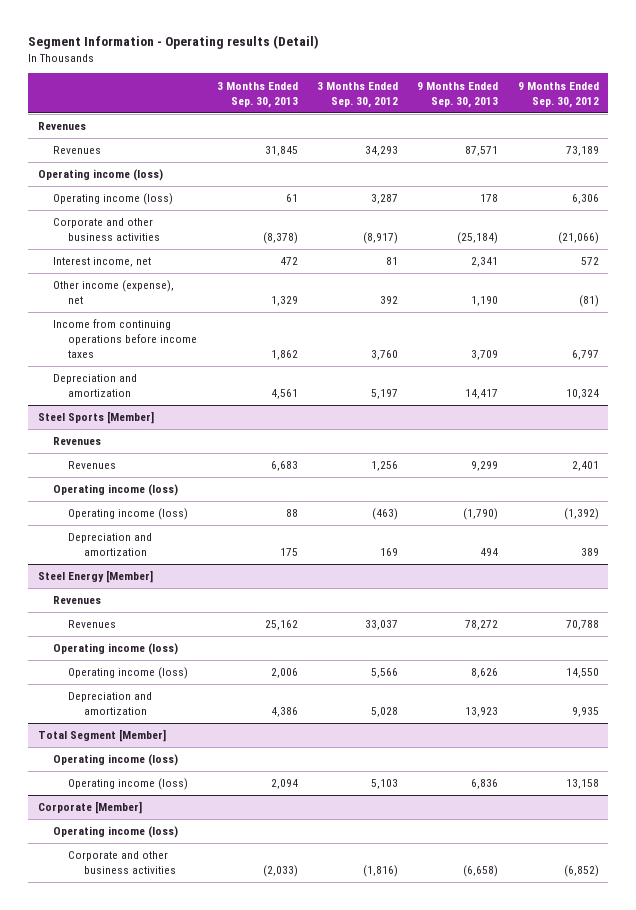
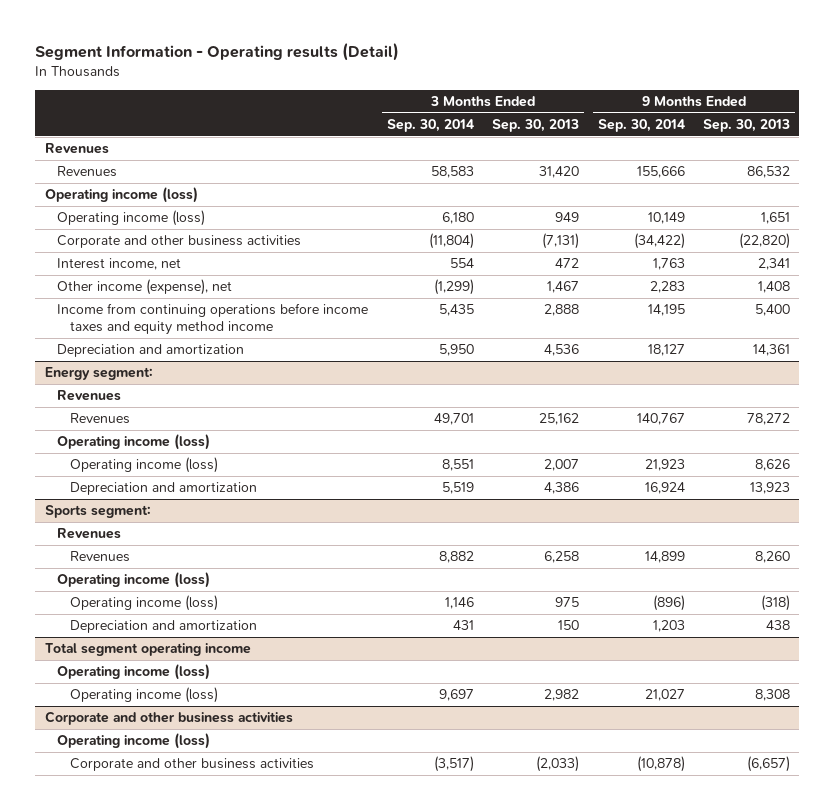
- | 3 Months Ended Sep. 30, 2013 | 3 Months Ended Sep. 30, 2012 | 9 Months Ended Sep. 30, 2013 | 9 Months Ended Sep. 30, 2012
+ | 3 Months Ended Sep. 30, 2014 | 3 Months Ended Sep. 30, 2013 | 9 Months Ended Sep. 30, 2014 | 9 Months Ended Sep. 30, 2013
- Revenues | 31,845 | 34,293 | 87,571 | 73,189
+ Revenues | 58,583 | 31,420 | 155,666 | 86,532
- Operating income (loss) | 61 | 3,287 | 178 | 6,306
- Corporate and other business activities | (8,378) | (8,917) | (25,184) | (21,066)
+ Operating income (loss) | 6,180 | 949 | 10,149 | 1,651
+ Corporate and other business activities | (11,804) | (7,131) | (34,422) | (22,820)
- Other income (expense), net | 1,329 | 392 | 1,190 | (81)
- Income from continuing operations before income taxes | 1,862 | 3,760 | 3,709 | 6,797
- Depreciation and amortization | 4,561 | 5,197 | 14,417 | 10,324
- Steel Sports [Member]
- Revenues
- Revenues | 6,683 | 1,256 | 9,299 | 2,401
- Operating income (loss)
- Operating income (loss) | 88 | (463) | (1,790) | (1,392)
- Depreciation and amortization | 175 | 169 | 494 | 389
- Steel Energy [Member]
+ Other income (expense), net | (1,299) | 1,467 | 2,283 | 1,408
+ Income from continuing operations before income taxes and equity method income | 5,435 | 2,888 | 14,195 | 5,400
+ Depreciation and amortization | 5,950 | 4,536 | 18,127 | 14,361
+ Energy segment:
- Operating income (loss) | 2,006 | 5,566 | 8,626 | 14,550
+ Operating income (loss) | 8,551 | 2,007 | 21,923 | 8,626
- Total Segment [Member]
+ Sports segment:
+ Revenues
+ Revenues | 8,882 | 6,258 | 14,899 | 8,260
- Operating income (loss) | 2,094 | 5,103 | 6,836 | 13,158
- Corporate [Member]
+ Operating income (loss) | 1,146 | 975 | (896) | (318)
+ Depreciation and amortization | 431 | 150 | 1,203 | 438
+ Total segment operating income
- Corporate and other business activities | (2,033) | (1,816) | (6,658) | (6,852)
+ Operating income (loss) | 9,697 | 2,982 | 21,027 | 8,308
+ Corporate and other business activities
+ Operating income (loss)
+ Corporate and other business activities | (3,517) | (2,033) | (10,878) | (6,657)

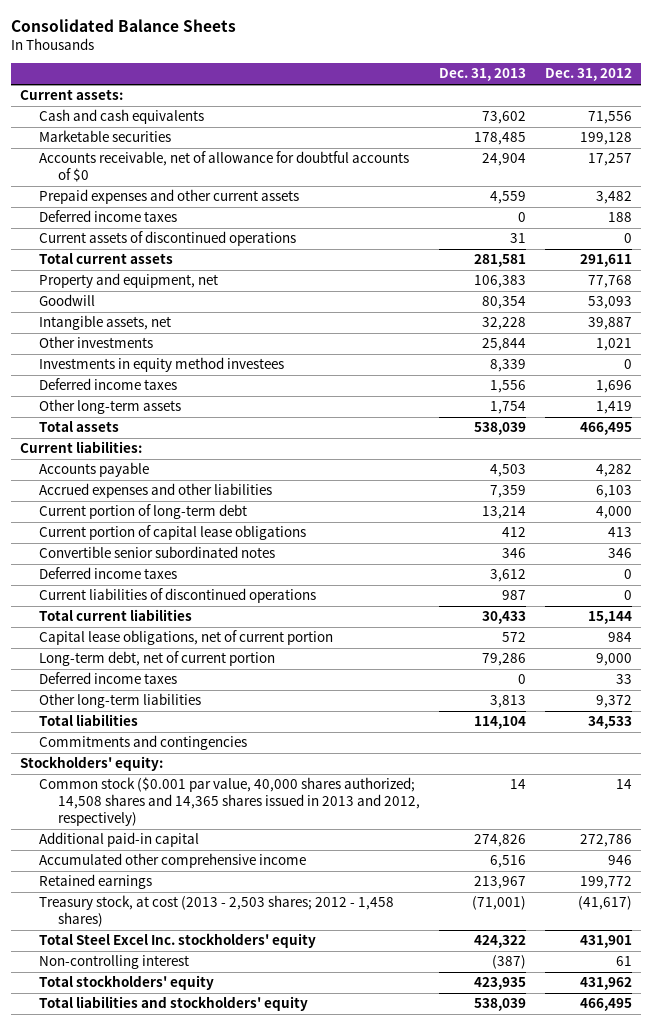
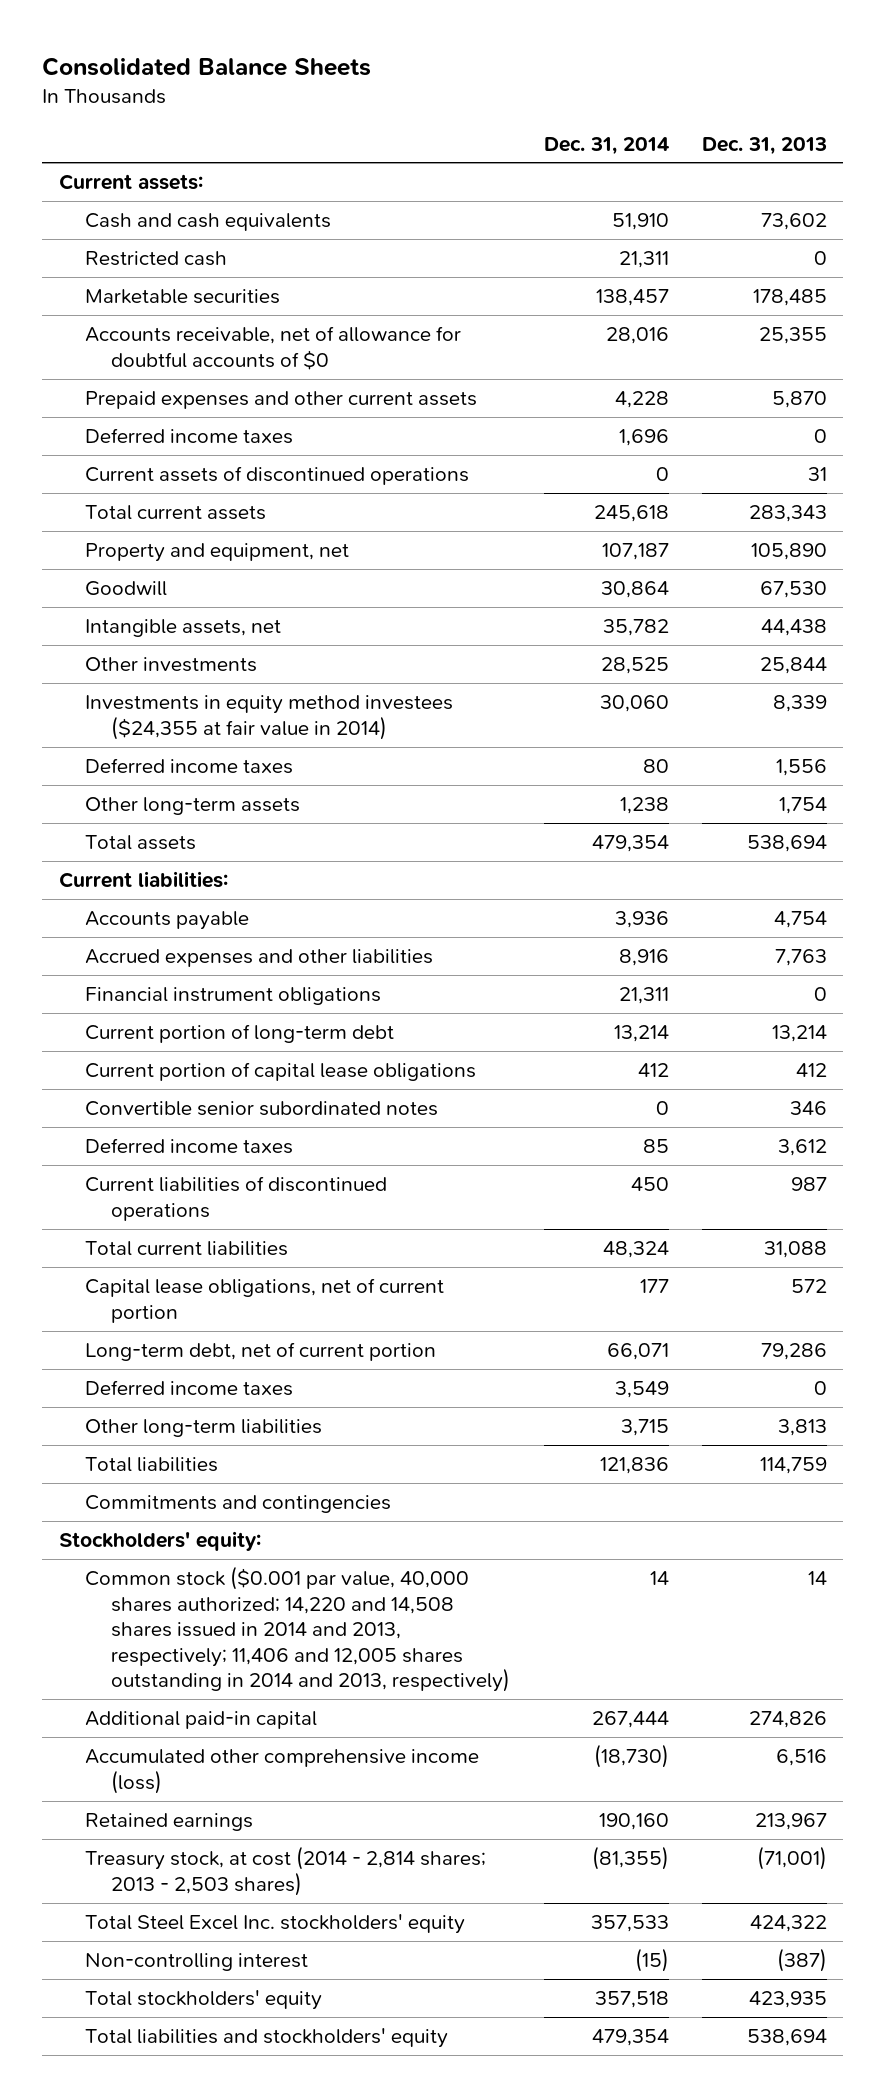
- | Dec. 31, 2013 | Dec. 31, 2012
+ | Dec. 31, 2014 | Dec. 31, 2013
+ Restricted cash | 21,311 | 0
- Accounts receivable, net of allowance for doubtful accounts of $0 | 24,904 | 17,257
- Prepaid expenses and other current assets | 4,559 | 3,482
+ Accounts receivable, net of allowance for doubtful accounts of $0 | 28,016 | 25,355
+ Prepaid expenses and other current assets | 4,228 | 5,870
- Total current assets | 281,581 | 291,611
- Property and equipment, net | 106,383 | 77,768
- Goodwill | 80,354 | 53,093
- Intangible assets, net | 32,228 | 39,887
+ Total current assets | 245,618 | 283,343
+ Property and equipment, net | 107,187 | 105,890
+ Goodwill | 30,864 | 67,530
+ Intangible assets, net | 35,782 | 44,438
- Investments in equity method investees | 8,339 | 0
+ Investments in equity method investees ($24,355 at fair value in 2014) | 30,060 | 8,339
- Total assets | 538,039 | 466,495
+ Total assets | 479,354 | 538,694
- Accounts payable | 4,503 | 4,282
- Accrued expenses and other liabilities | 7,359 | 6,103
+ Accounts payable | 3,936 | 4,754
+ Accrued expenses and other liabilities | 8,916 | 7,763
+ Financial instrument obligations | 21,311 | 0
- Total current liabilities | 30,433 | 15,144
+ Total current liabilities | 48,324 | 31,088
- Total liabilities | 114,104 | 34,533
+ Total liabilities | 121,836 | 114,759
- Common stock ($0.001 par value, 40,000 shares authorized; 14,508 shares and 14,365 shares issued in 2013 and 2012, respectively) | 14 | 14
+ Common stock ($0.001 par value, 40,000 shares authorized; 14,220 and 14,508 shares issued in 2014 and 2013, respectively; 11,406 and 12,005 shares outstanding in 2014 and 2013, respectively) | 14 | 14
- Accumulated other comprehensive income | 6,516 | 946
+ Accumulated other comprehensive income (loss) | (18,730) | 6,516
- Treasury stock, at cost (2013 - 2,503 shares; 2012 - 1,458 shares) | (71,001) | (41,617)
+ Treasury stock, at cost (2014 - 2,814 shares; 2013 - 2,503 shares) | (81,355) | (71,001)
- Total liabilities and stockholders' equity | 538,039 | 466,495
+ Total liabilities and stockholders' equity | 479,354 | 538,694

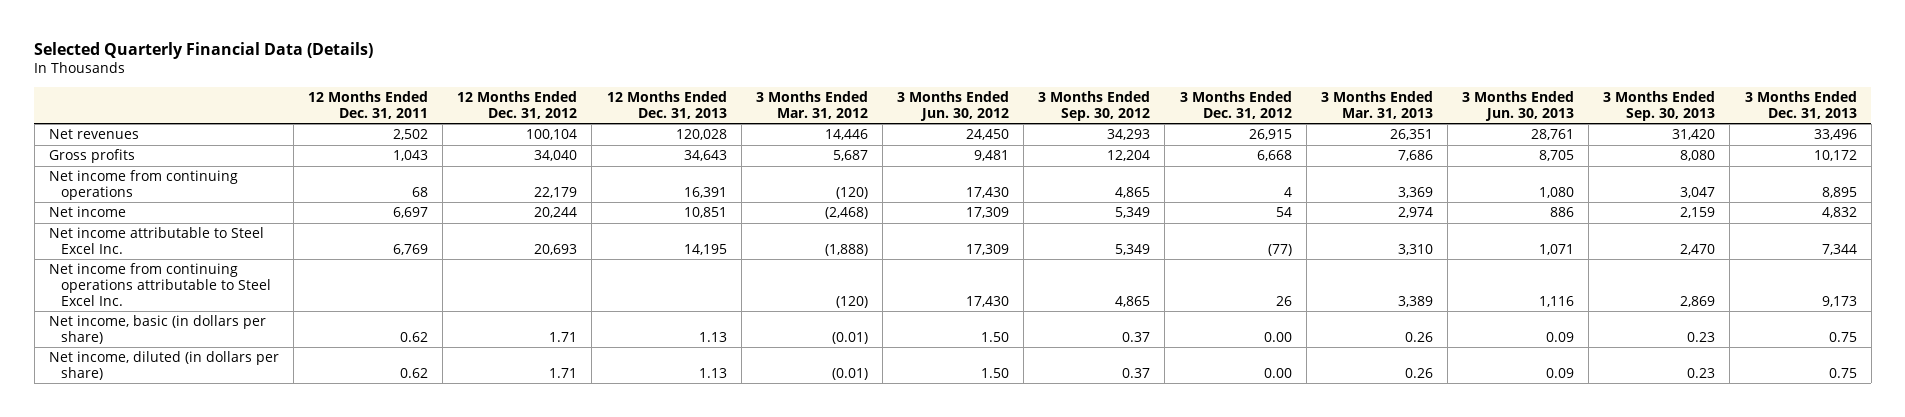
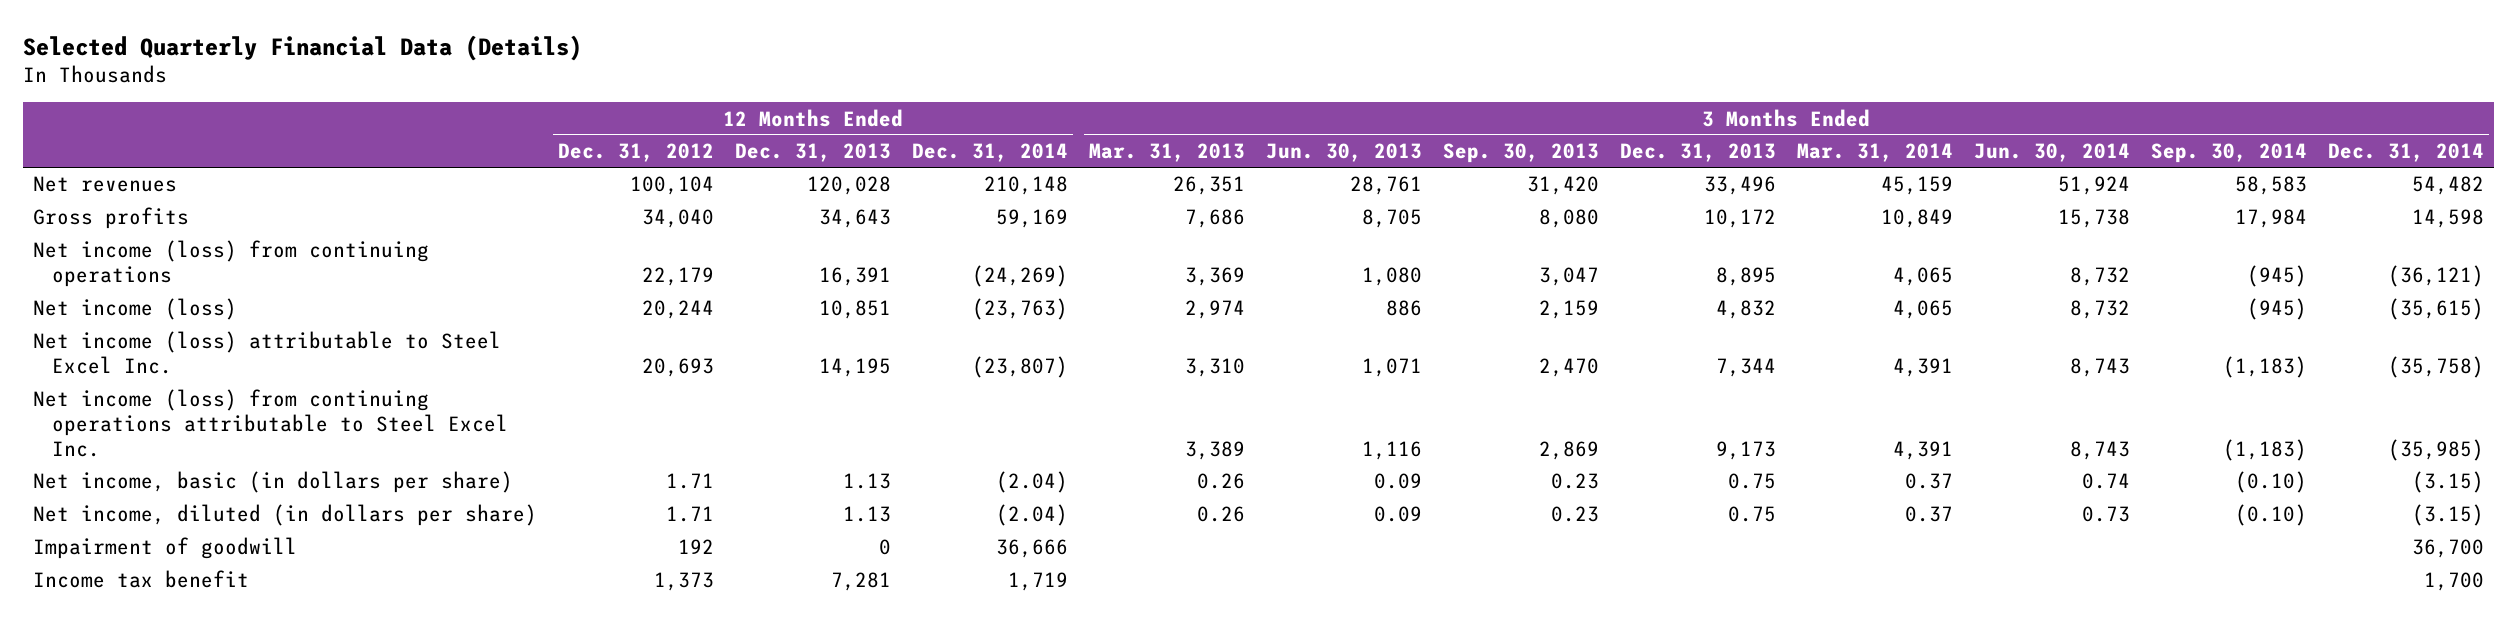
- | 12 Months Ended Dec. 31, 2011 | 12 Months Ended Dec. 31, 2012 | 12 Months Ended Dec. 31, 2013 | 3 Months Ended Mar. 31, 2012 | 3 Months Ended Jun. 30, 2012 | 3 Months Ended Sep. 30, 2012 | 3 Months Ended Dec. 31, 2012 | 3 Months Ended Mar. 31, 2013 | 3 Months Ended Jun. 30, 2013 | 3 Months Ended Sep. 30, 2013 | 3 Months Ended Dec. 31, 2013
+ | 12 Months Ended Dec. 31, 2012 | 12 Months Ended Dec. 31, 2013 | 12 Months Ended Dec. 31, 2014 | 3 Months Ended Mar. 31, 2013 | 3 Months Ended Jun. 30, 2013 | 3 Months Ended Sep. 30, 2013 | 3 Months Ended Dec. 31, 2013 | 3 Months Ended Mar. 31, 2014 | 3 Months Ended Jun. 30, 2014 | 3 Months Ended Sep. 30, 2014 | 3 Months Ended Dec. 31, 2014
- Net income from continuing operations | 68 | 22,179 | 16,391 | (120) | 17,430 | 4,865 | 4 | 3,369 | 1,080 | 3,047 | 8,895
- Net income | 6,697 | 20,244 | 10,851 | (2,468) | 17,309 | 5,349 | 54 | 2,974 | 886 | 2,159 | 4,832
- Net income attributable to Steel Excel Inc. | 6,769 | 20,693 | 14,195 | (1,888) | 17,309 | 5,349 | (77) | 3,310 | 1,071 | 2,470 | 7,344
- Net income from continuing operations attributable to Steel Excel Inc. | | | | (120) | 17,430 | 4,865 | 26 | 3,389 | 1,116 | 2,869 | 9,173
+ Net income (loss) from continuing operations | 22,179 | 16,391 | (24,269) | 3,369 | 1,080 | 3,047 | 8,895 | 4,065 | 8,732 | (945) | (36,121)
+ Net income (loss) | 20,244 | 10,851 | (23,763) | 2,974 | 886 | 2,159 | 4,832 | 4,065 | 8,732 | (945) | (35,615)
+ Net income (loss) attributable to Steel Excel Inc. | 20,693 | 14,195 | (23,807) | 3,310 | 1,071 | 2,470 | 7,344 | 4,391 | 8,743 | (1,183) | (35,758)
+ Net income (loss) from continuing operations attributable to Steel Excel Inc. | | | | 3,389 | 1,116 | 2,869 | 9,173 | 4,391 | 8,743 | (1,183) | (35,985)
+ Impairment of goodwill | 192 | 0 | 36,666 | | | | | | | | 36,700
+ Income tax benefit | 1,373 | 7,281 | 1,719 | | | | | | | | 1,700

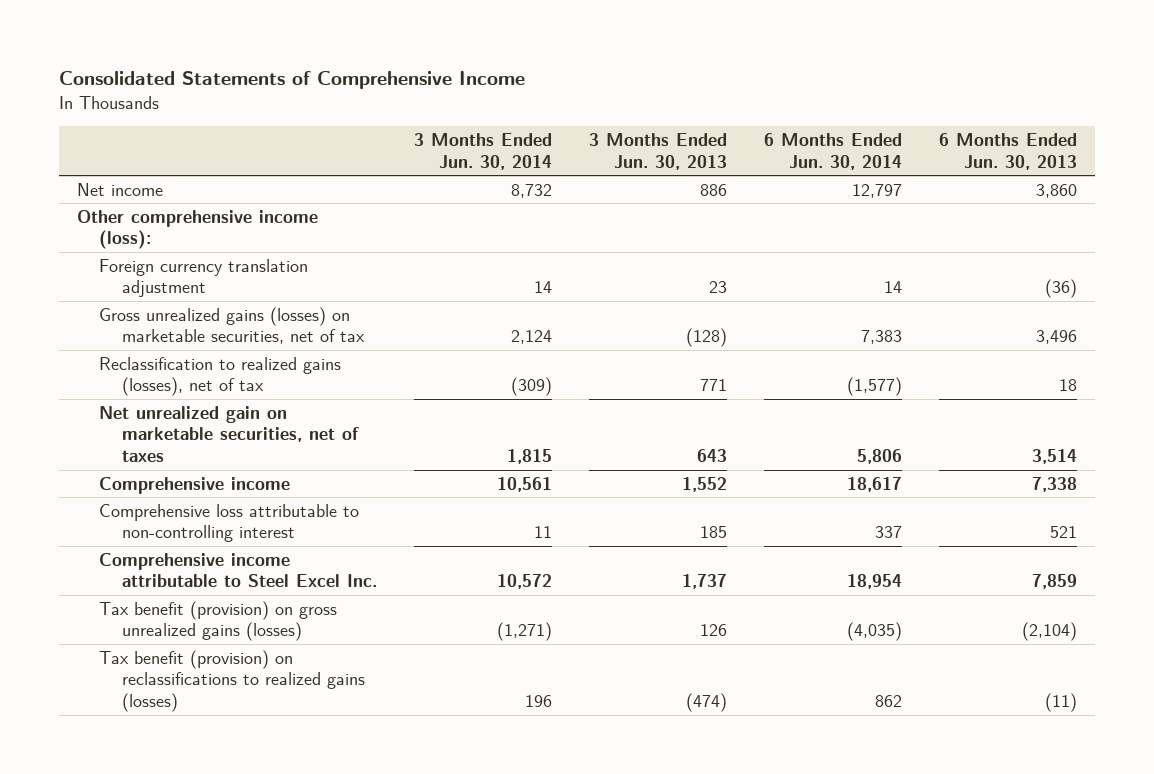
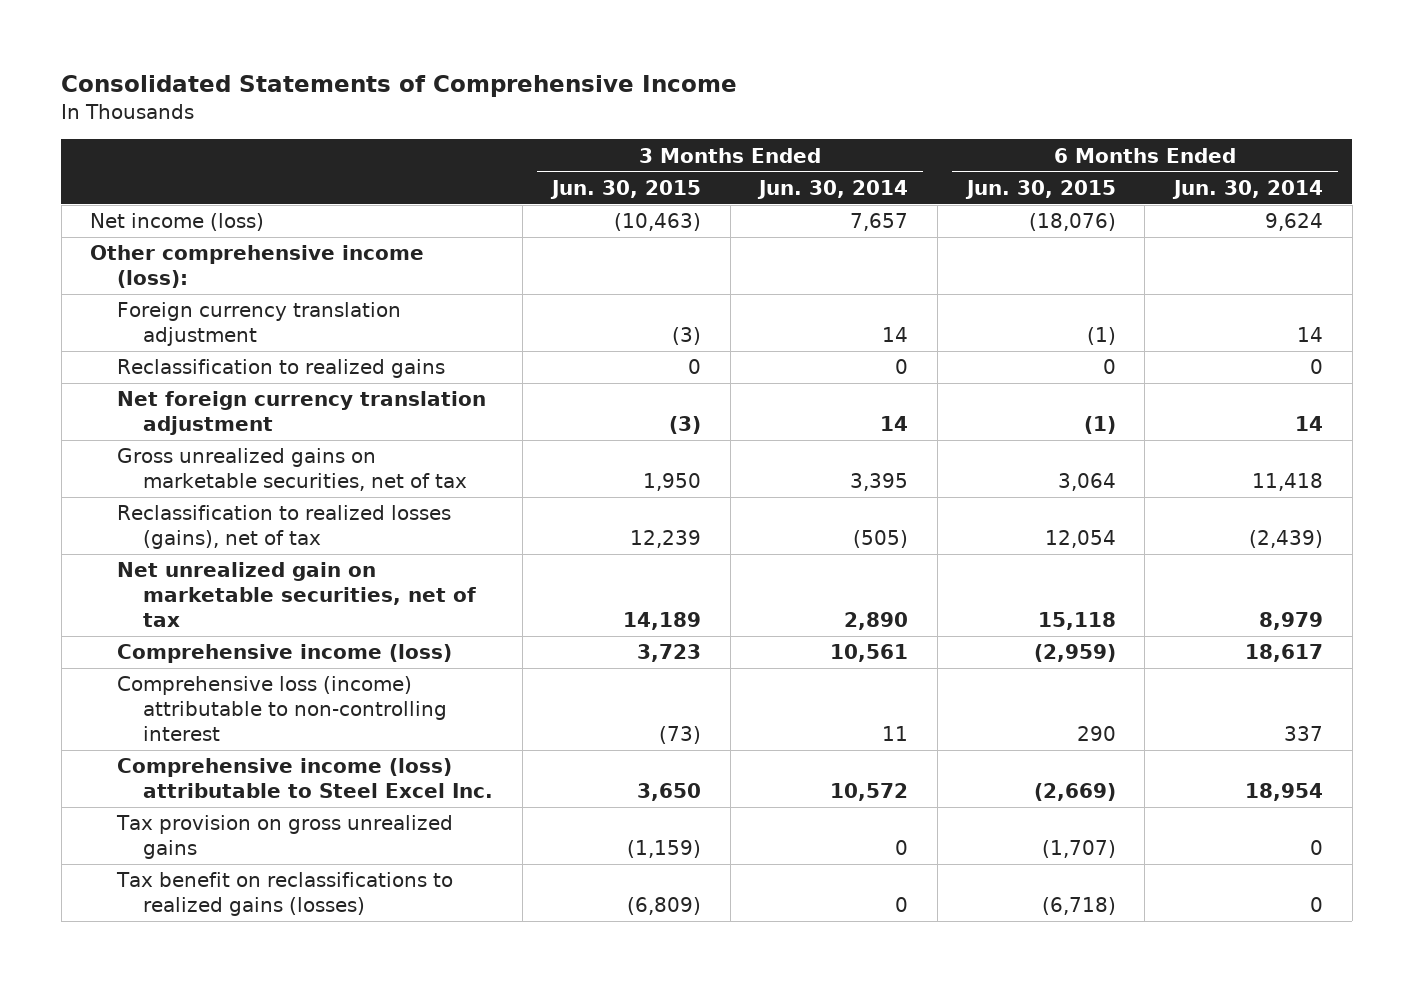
- | 3 Months Ended Jun. 30, 2014 | 3 Months Ended Jun. 30, 2013 | 6 Months Ended Jun. 30, 2014 | 6 Months Ended Jun. 30, 2013
+ | 3 Months Ended Jun. 30, 2015 | 3 Months Ended Jun. 30, 2014 | 6 Months Ended Jun. 30, 2015 | 6 Months Ended Jun. 30, 2014
- Net income | 8,732 | 886 | 12,797 | 3,860
+ Net income (loss) | (10,463) | 7,657 | (18,076) | 9,624
- Gross unrealized gains (losses) on marketable securities, net of tax | 2,124 | (128) | 7,383 | 3,496
- Reclassification to realized gains (losses), net of tax | (309) | 771 | (1,577) | 18
- Net unrealized gain on marketable securities, net of taxes | 1,815 | 643 | 5,806 | 3,514
- Comprehensive income | 10,561 | 1,552 | 18,617 | 7,338
- Comprehensive loss attributable to non-controlling interest | 11 | 185 | 337 | 521
- Comprehensive income attributable to Steel Excel Inc. | 10,572 | 1,737 | 18,954 | 7,859
- Tax benefit (provision) on gross unrealized gains (losses) | (1,271) | 126 | (4,035) | (2,104)
- Tax benefit (provision) on reclassifications to realized gains (losses) | 196 | (474) | 862 | (11)
+ Reclassification to realized gains | 0 | 0 | 0 | 0
+ Net foreign currency translation adjustment | (3) | 14 | (1) | 14
+ Gross unrealized gains on marketable securities, net of tax | 1,950 | 3,395 | 3,064 | 11,418
+ Reclassification to realized losses (gains), net of tax | 12,239 | (505) | 12,054 | (2,439)
+ Net unrealized gain on marketable securities, net of tax | 14,189 | 2,890 | 15,118 | 8,979
+ Comprehensive income (loss) | 3,723 | 10,561 | (2,959) | 18,617
+ Comprehensive loss (income) attributable to non-controlling interest | (73) | 11 | 290 | 337
+ Comprehensive income (loss) attributable to Steel Excel Inc. | 3,650 | 10,572 | (2,669) | 18,954
+ Tax provision on gross unrealized gains | (1,159) | 0 | (1,707) | 0
+ Tax benefit on reclassifications to realized gains (losses) | (6,809) | 0 | (6,718) | 0

